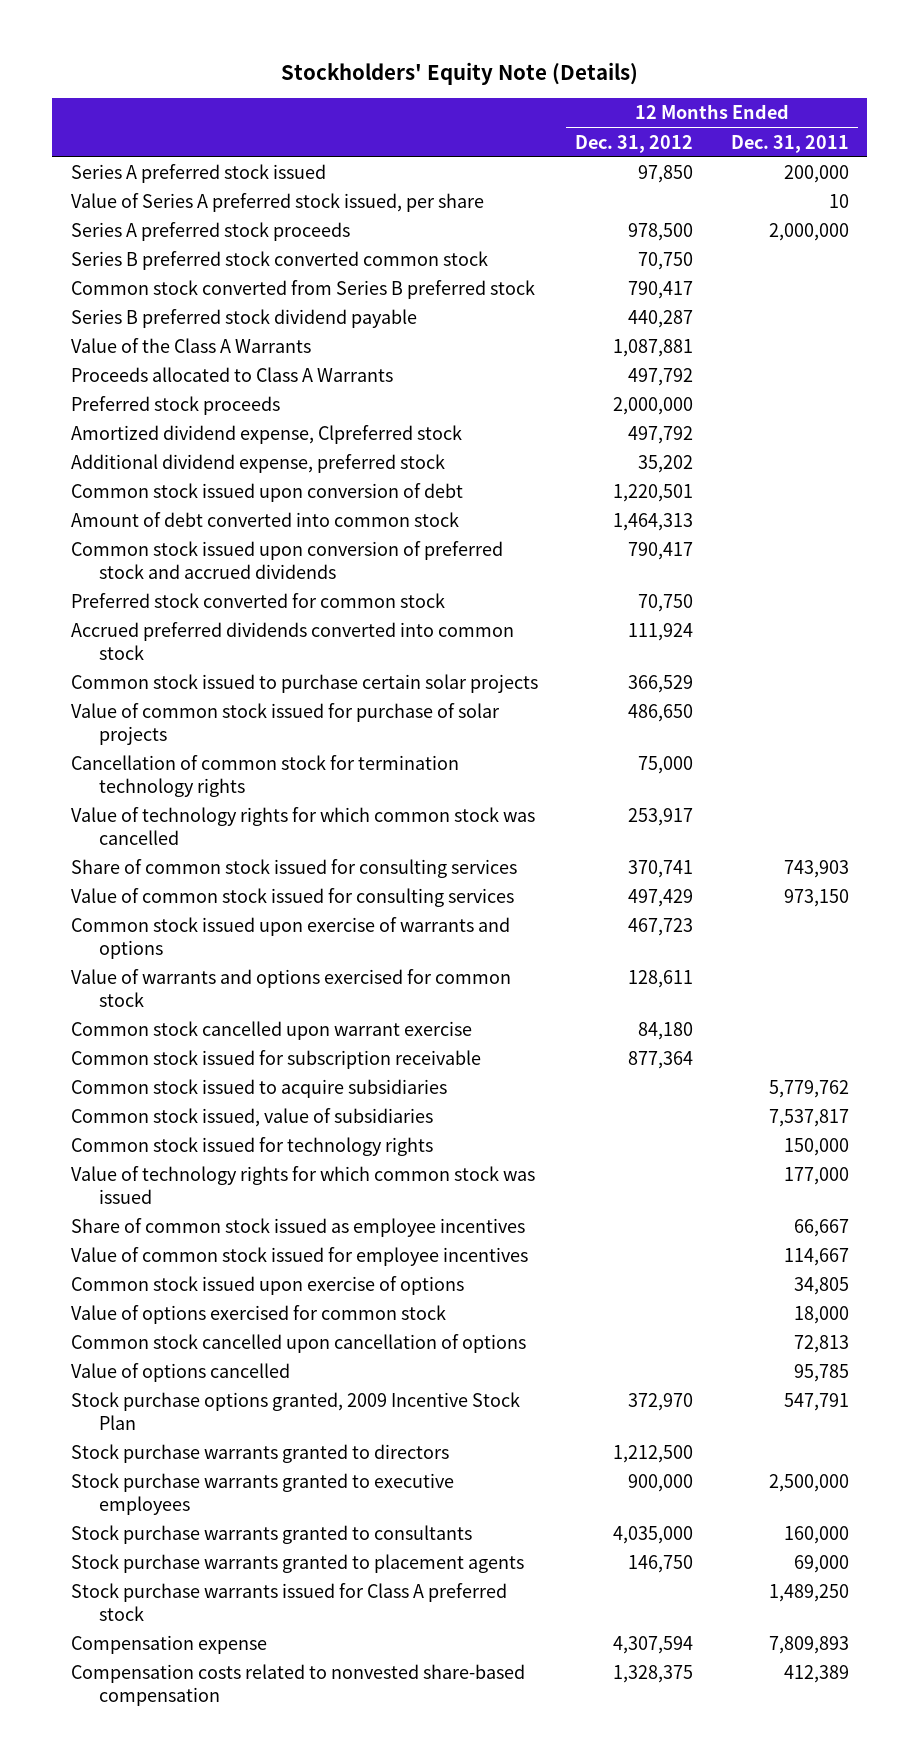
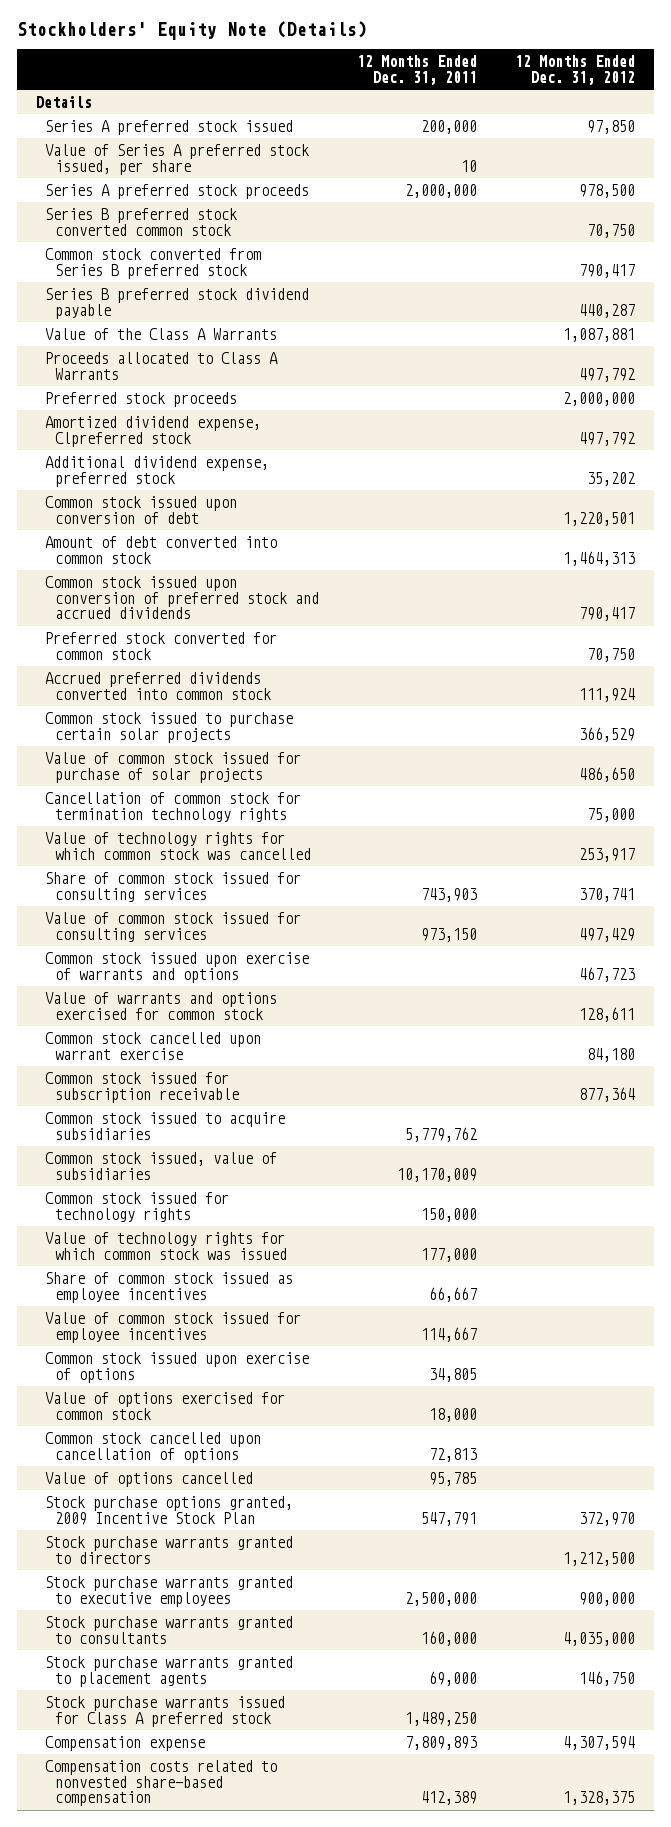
- | 12 Months Ended Dec. 31, 2012 | 12 Months Ended Dec. 31, 2011
+ | 12 Months Ended Dec. 31, 2011 | 12 Months Ended Dec. 31, 2012
+ Details
- Common stock issued, value of subsidiaries | | 7,537,817
+ Common stock issued, value of subsidiaries | 10,170,009 |

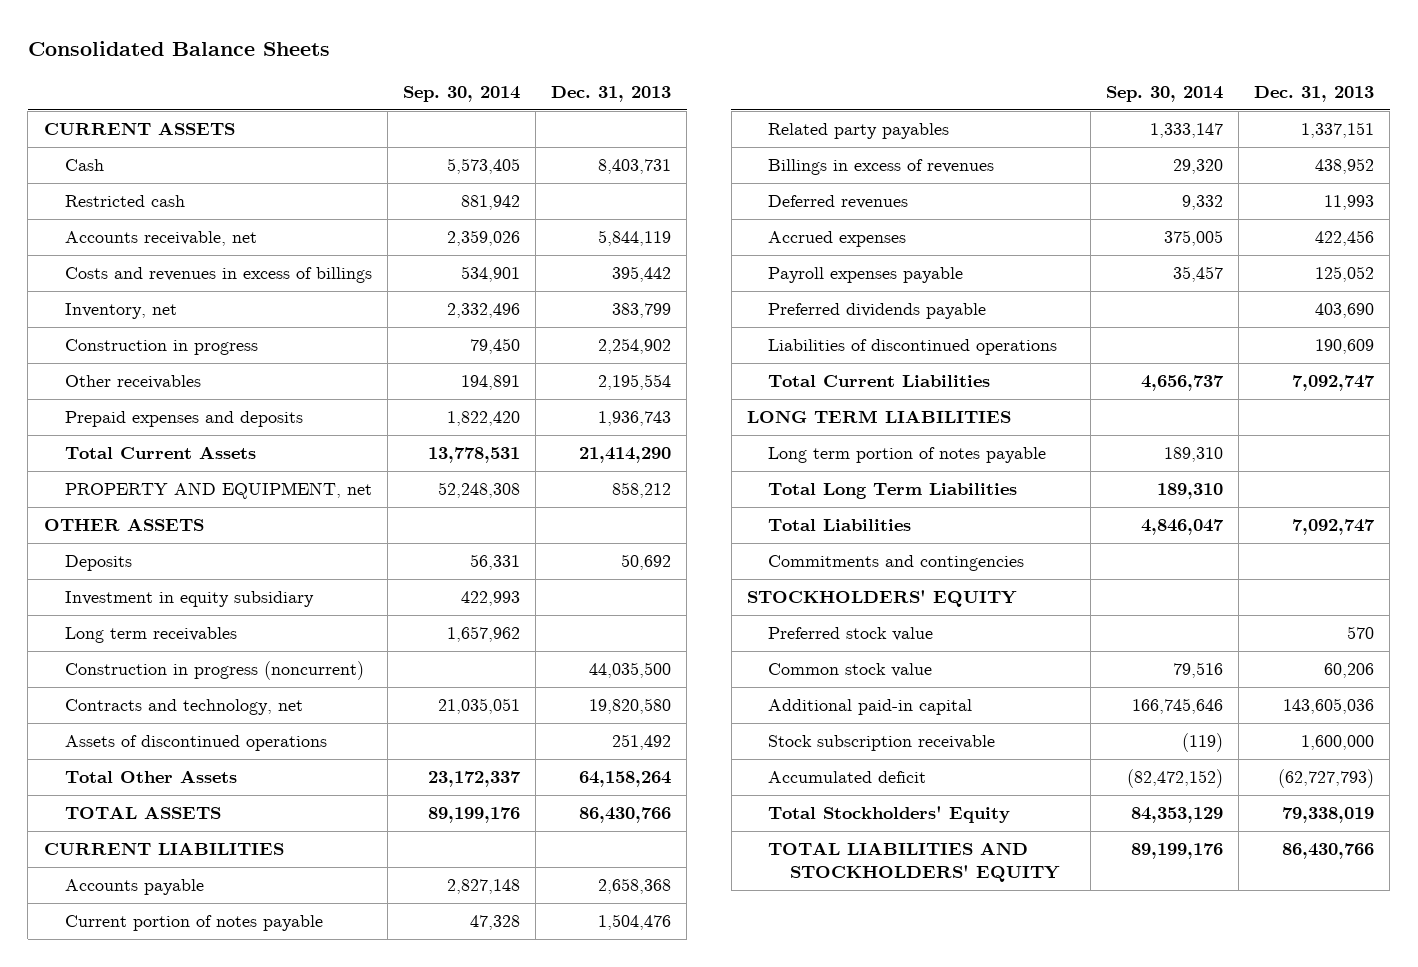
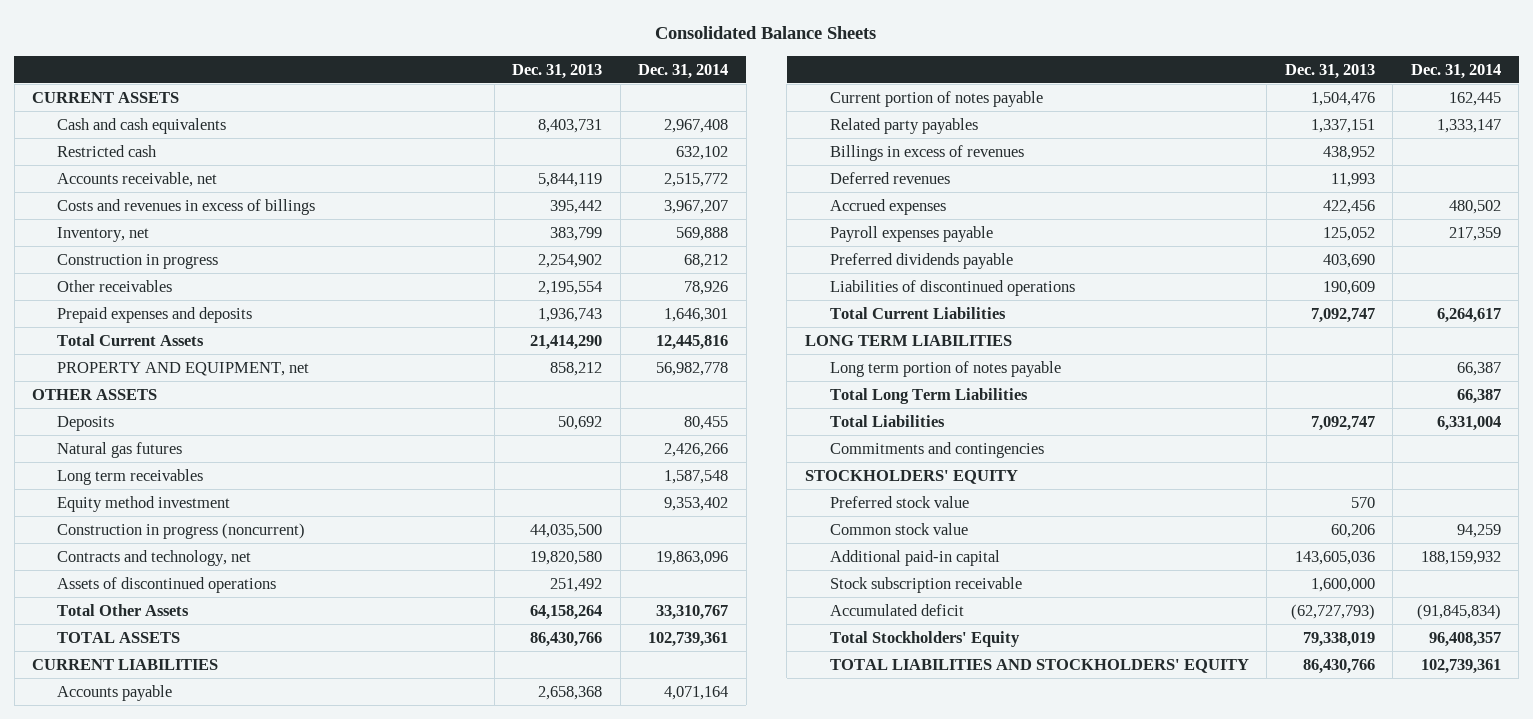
- | Sep. 30, 2014 | Dec. 31, 2013
+ | Dec. 31, 2013 | Dec. 31, 2014
- Cash | 5,573,405 | 8,403,731
+ Cash and cash equivalents | 8,403,731 | 2,967,408
- Investment in equity subsidiary | 422,993 |
+ Natural gas futures | | 2,426,266
+ Equity method investment | | 9,353,402

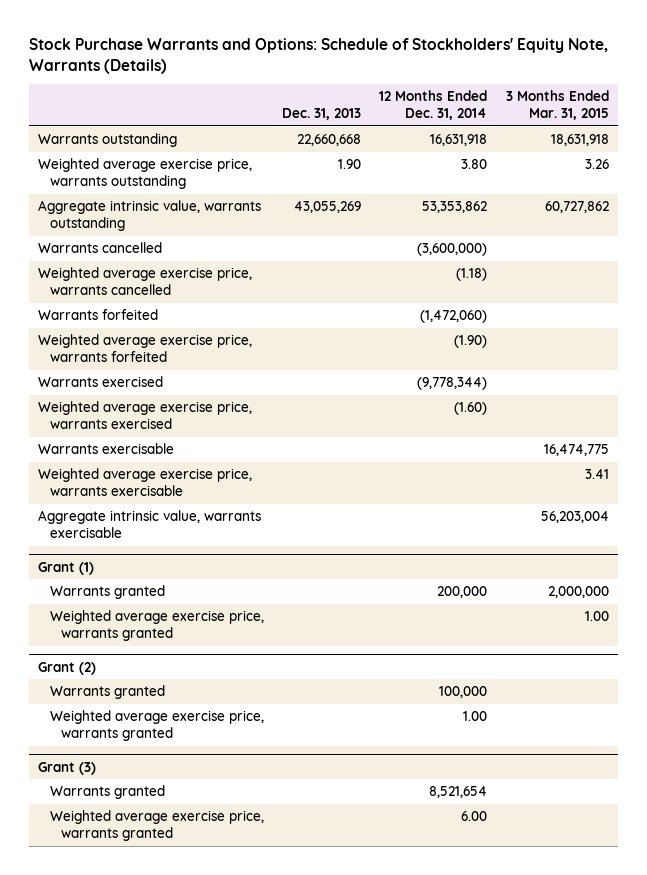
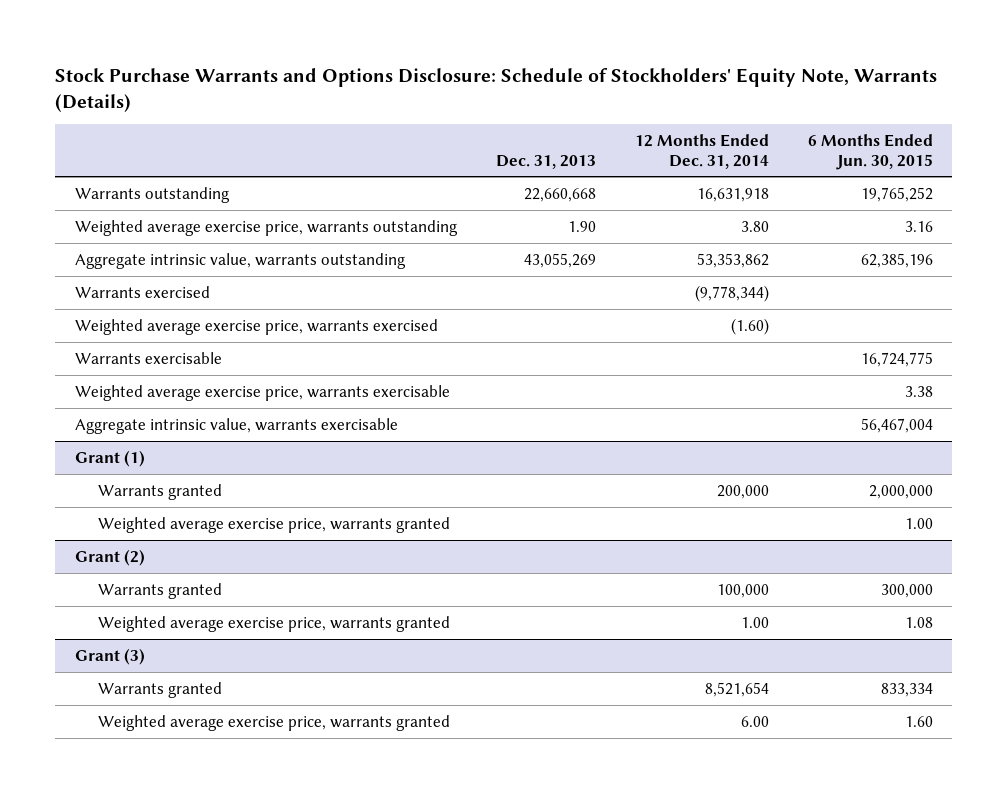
- Stock Purchase Warrants and Options: Schedule of Stockholders' Equity Note, Warrants (Details)
+ Stock Purchase Warrants and Options Disclosure: Schedule of Stockholders' Equity Note, Warrants (Details)
- | Dec. 31, 2013 | 12 Months Ended Dec. 31, 2014 | 3 Months Ended Mar. 31, 2015
+ | Dec. 31, 2013 | 12 Months Ended Dec. 31, 2014 | 6 Months Ended Jun. 30, 2015
- Warrants cancelled | | (3,600,000) |
- Weighted average exercise price, warrants cancelled | | (1.18) |
- Warrants forfeited | | (1,472,060) |
- Weighted average exercise price, warrants forfeited | | (1.90) |

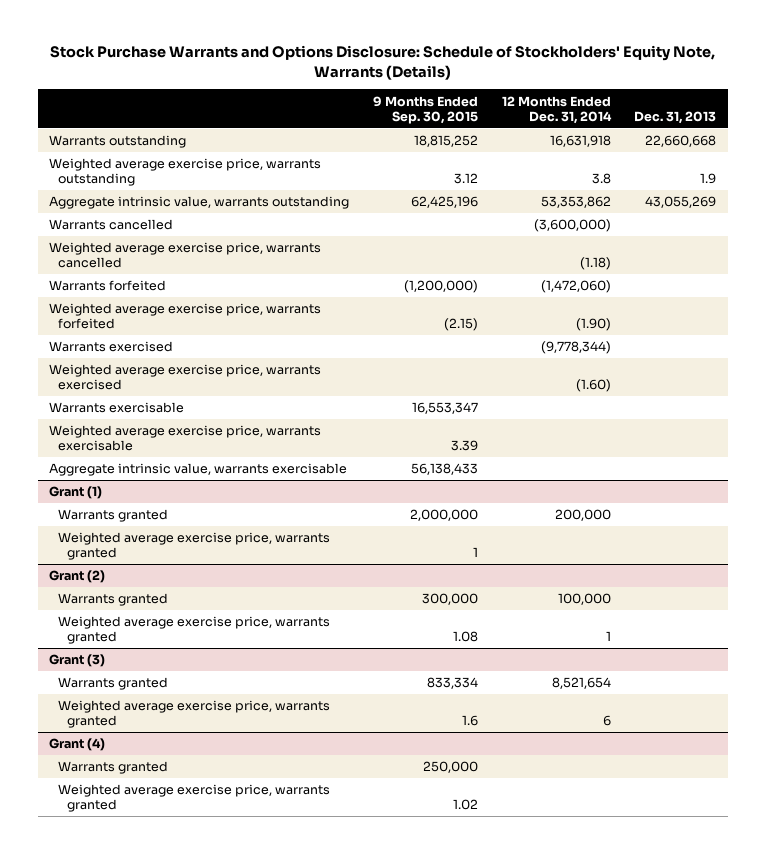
- | Dec. 31, 2013 | 12 Months Ended Dec. 31, 2014 | 6 Months Ended Jun. 30, 2015
+ | 9 Months Ended Sep. 30, 2015 | 12 Months Ended Dec. 31, 2014 | Dec. 31, 2013
- Weighted average exercise price, warrants outstanding | 1.90 | 3.80 | 3.16
+ Weighted average exercise price, warrants outstanding | 3.12 | 3.8 | 1.9
+ Warrants cancelled | | (3,600,000) |
+ Weighted average exercise price, warrants cancelled | | (1.18) |
+ Warrants forfeited | (1,200,000) | (1,472,060) |
+ Weighted average exercise price, warrants forfeited | (2.15) | (1.90) |
@ Grant (2)
- Weighted average exercise price, warrants granted | | 1.00 | 1.08
+ Weighted average exercise price, warrants granted | 1.08 | 1 |
@ Grant (3)
- Weighted average exercise price, warrants granted | | 6.00 | 1.60
+ Weighted average exercise price, warrants granted | 1.6 | 6 |
+ Grant (4)
+ Warrants granted | 250,000 | |
+ Weighted average exercise price, warrants granted | 1.02 | |

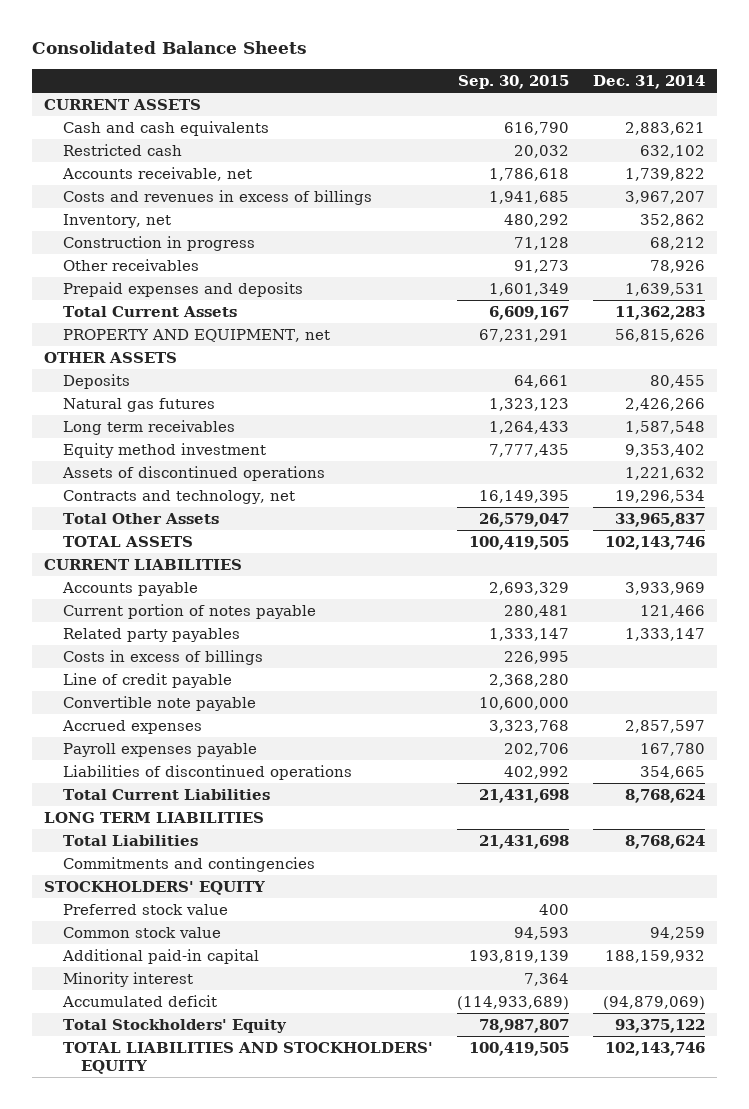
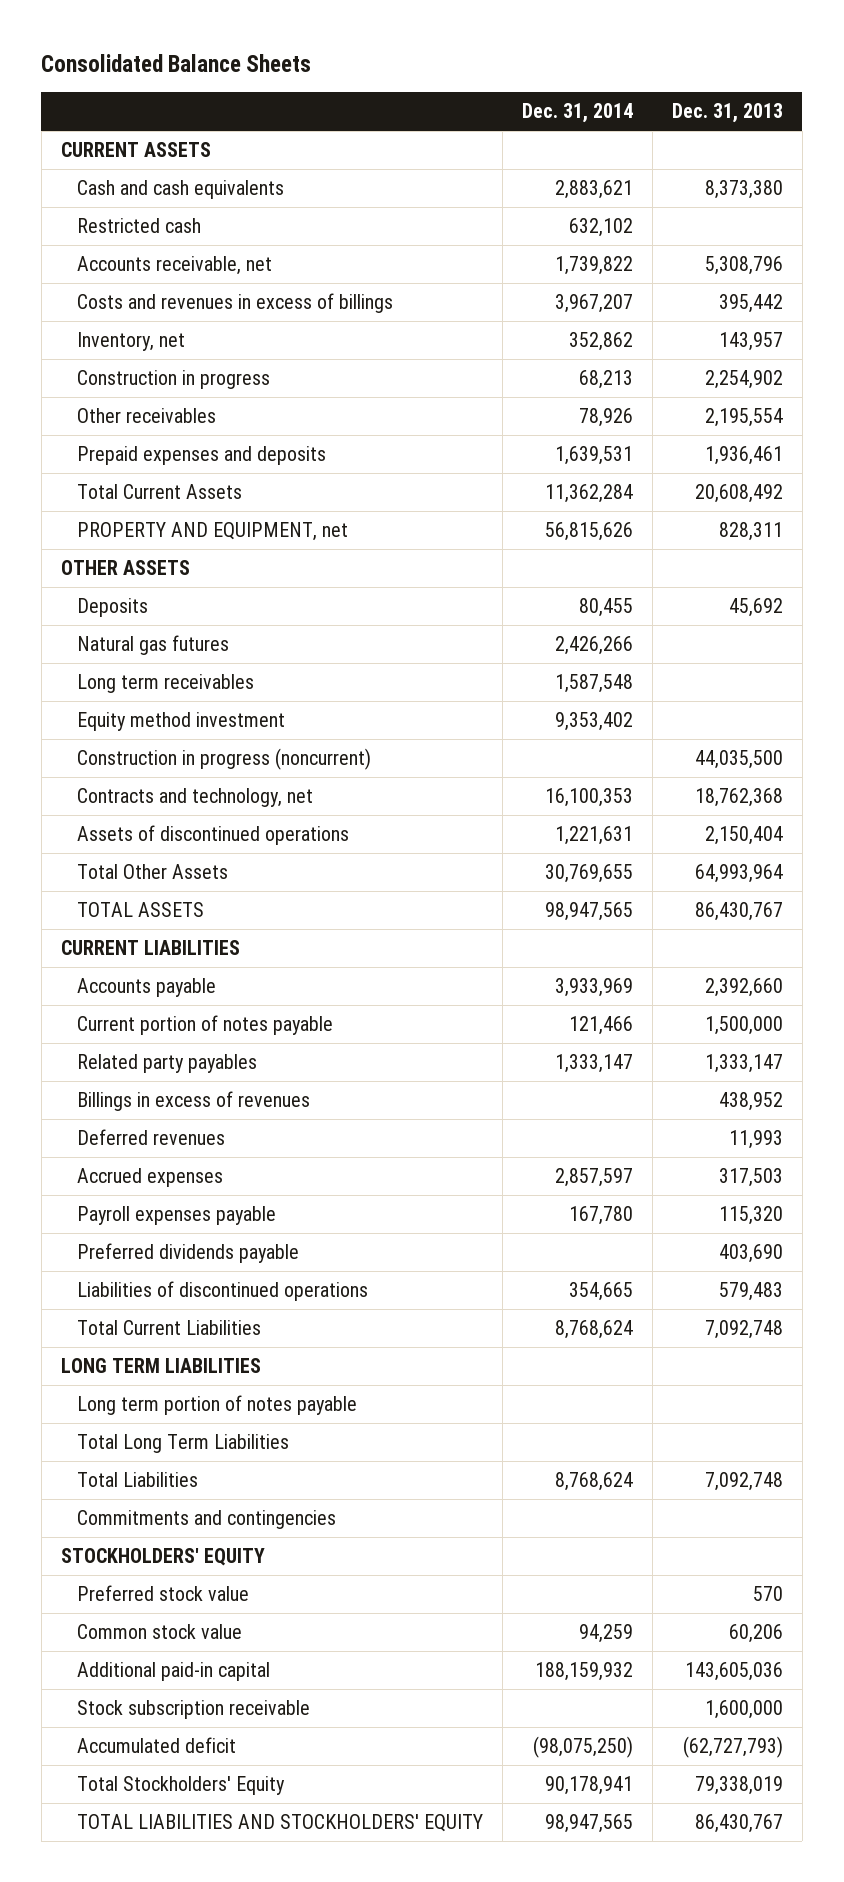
- | Sep. 30, 2015 | Dec. 31, 2014
+ | Dec. 31, 2014 | Dec. 31, 2013
- Construction in progress | 71,128 | 68,212
+ Construction in progress | 68,213 | 2,254,902
- Total Current Assets | 6,609,167 | 11,362,283
+ Total Current Assets | 11,362,284 | 20,608,492
- Assets of discontinued operations | | 1,221,632
- Contracts and technology, net | 16,149,395 | 19,296,534
- Total Other Assets | 26,579,047 | 33,965,837
- TOTAL ASSETS | 100,419,505 | 102,143,746
+ Construction in progress (noncurrent) | | 44,035,500
+ Contracts and technology, net | 16,100,353 | 18,762,368
+ Assets of discontinued operations | 1,221,631 | 2,150,404
+ Total Other Assets | 30,769,655 | 64,993,964
+ TOTAL ASSETS | 98,947,565 | 86,430,767
- Costs in excess of billings | 226,995 |
- Line of credit payable | 2,368,280 |
- Convertible note payable | 10,600,000 |
+ Billings in excess of revenues | | 438,952
+ Deferred revenues | | 11,993
+ Preferred dividends payable | | 403,690
+ Long term portion of notes payable
+ Total Long Term Liabilities
- Minority interest | 7,364 |
- Accumulated deficit | (114,933,689) | (94,879,069)
- Total Stockholders' Equity | 78,987,807 | 93,375,122
- TOTAL LIABILITIES AND STOCKHOLDERS' EQUITY | 100,419,505 | 102,143,746
+ Stock subscription receivable | | 1,600,000
+ Accumulated deficit | (98,075,250) | (62,727,793)
+ Total Stockholders' Equity | 90,178,941 | 79,338,019
+ TOTAL LIABILITIES AND STOCKHOLDERS' EQUITY | 98,947,565 | 86,430,767

